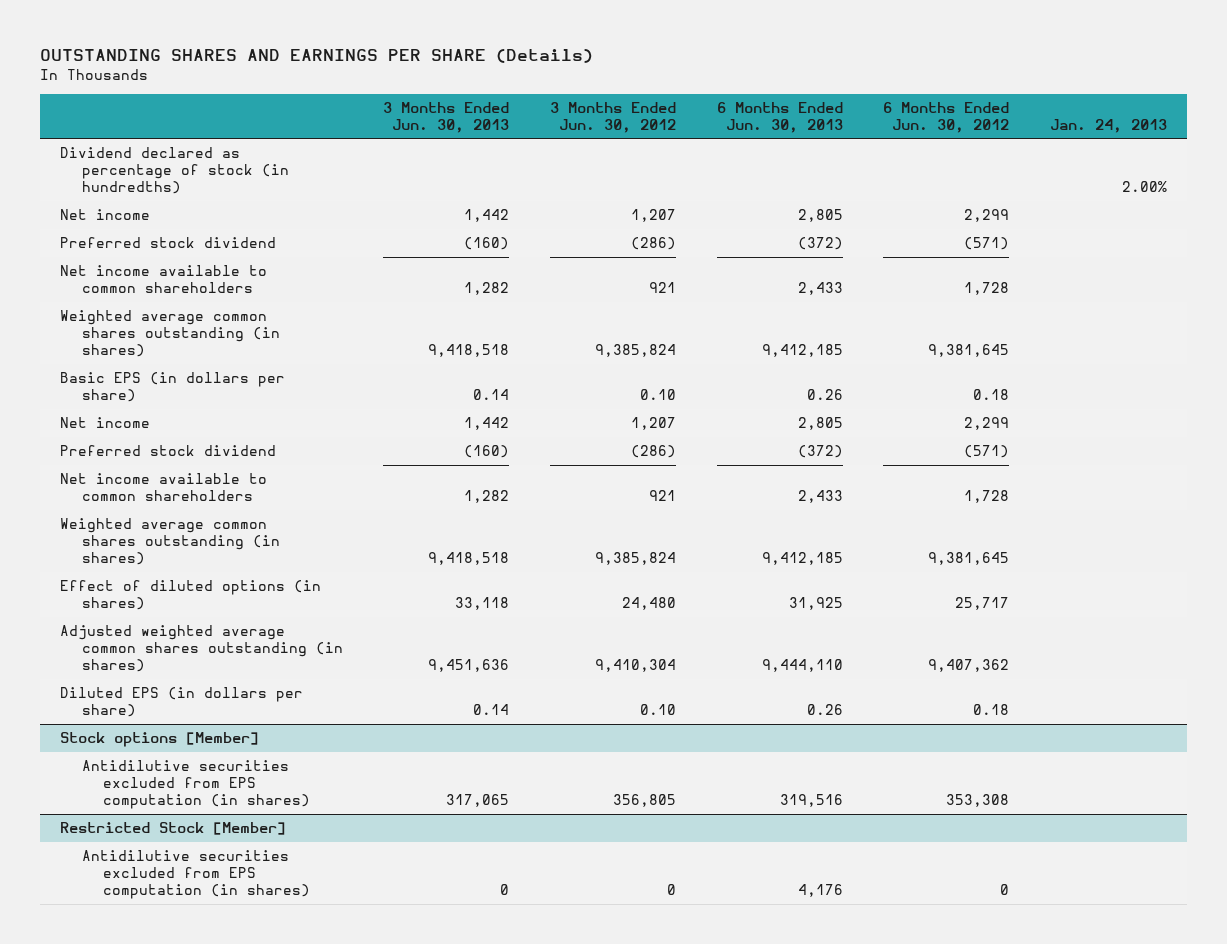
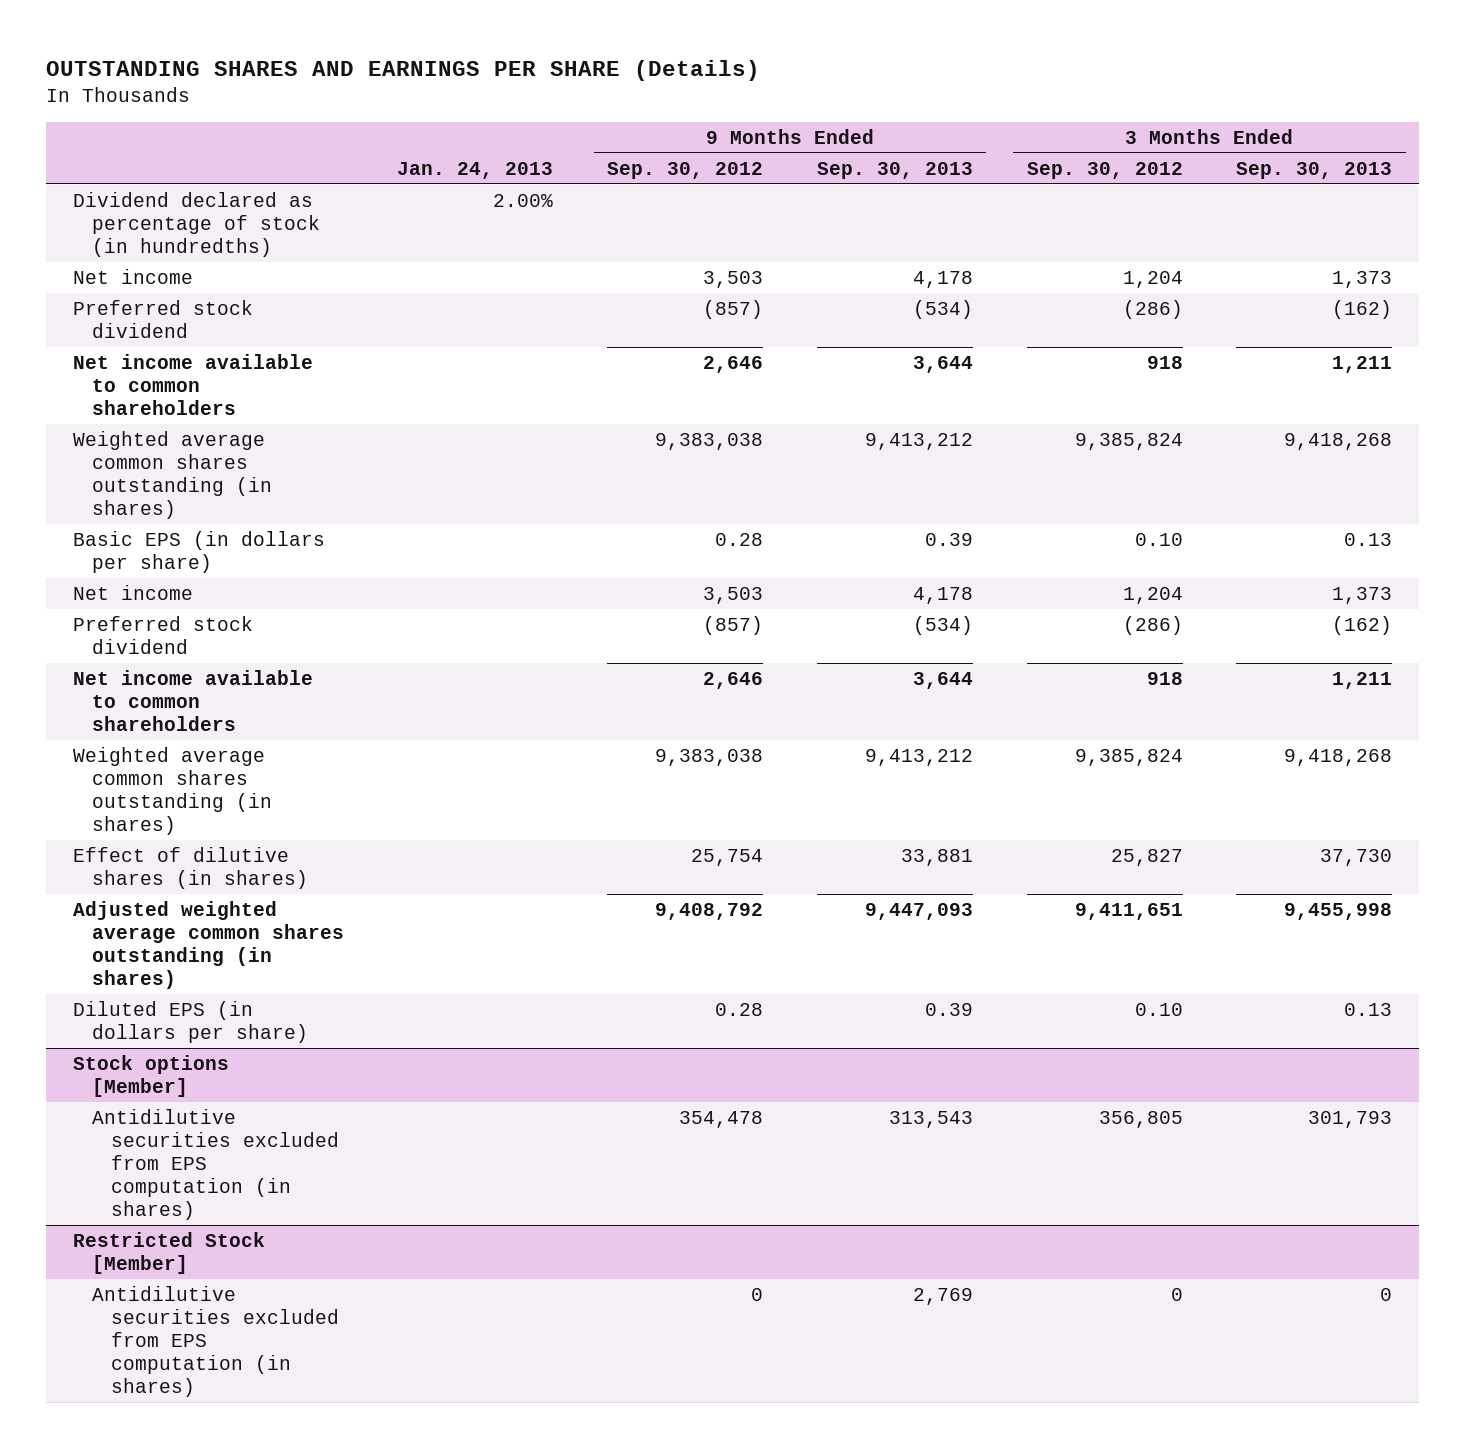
- | 3 Months Ended Jun. 30, 2013 | 3 Months Ended Jun. 30, 2012 | 6 Months Ended Jun. 30, 2013 | 6 Months Ended Jun. 30, 2012 | Jan. 24, 2013
+ | Jan. 24, 2013 | 9 Months Ended Sep. 30, 2012 | 9 Months Ended Sep. 30, 2013 | 3 Months Ended Sep. 30, 2012 | 3 Months Ended Sep. 30, 2013
- Effect of diluted options (in shares) | 33,118 | 24,480 | 31,925 | 25,717 |
+ Effect of dilutive shares (in shares) | | 25,754 | 33,881 | 25,827 | 37,730

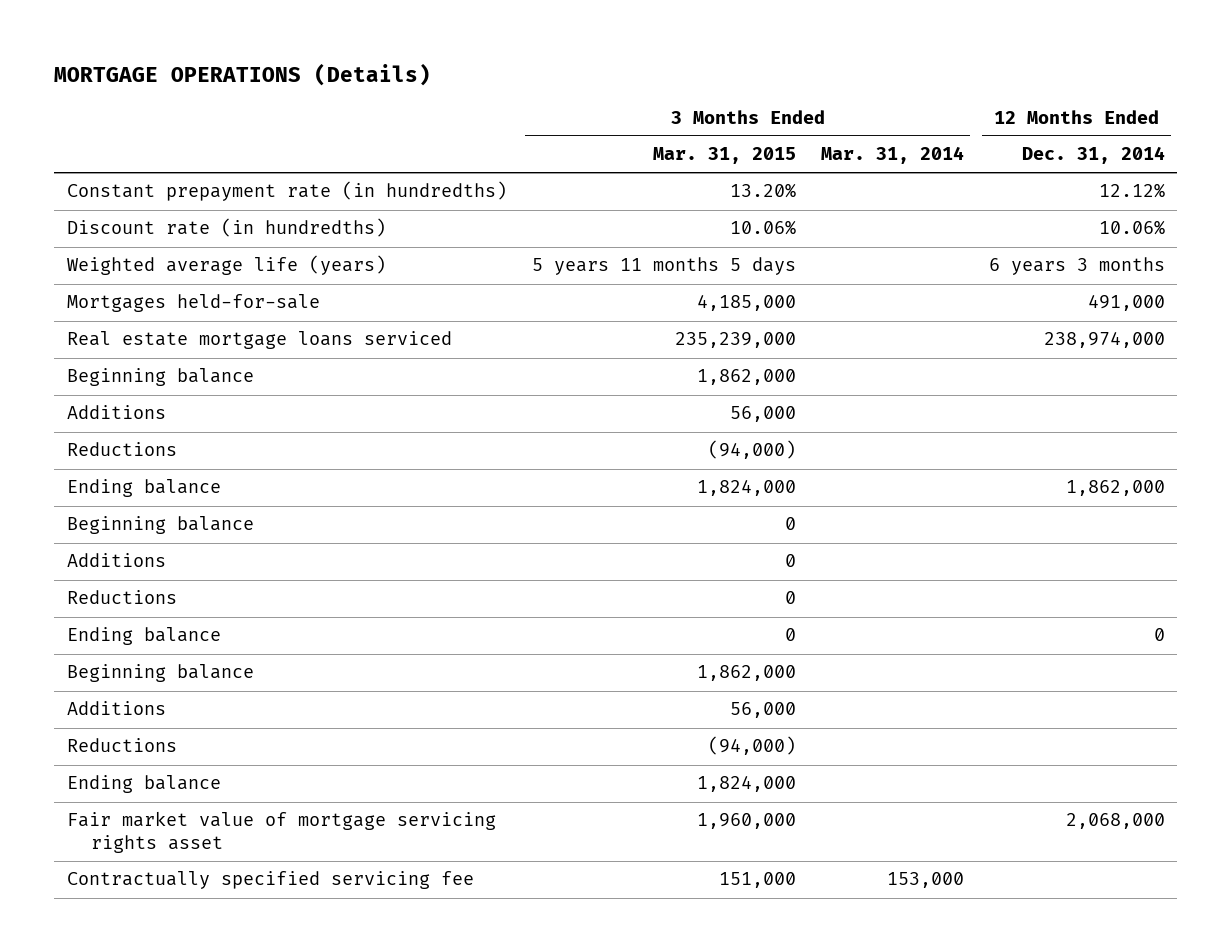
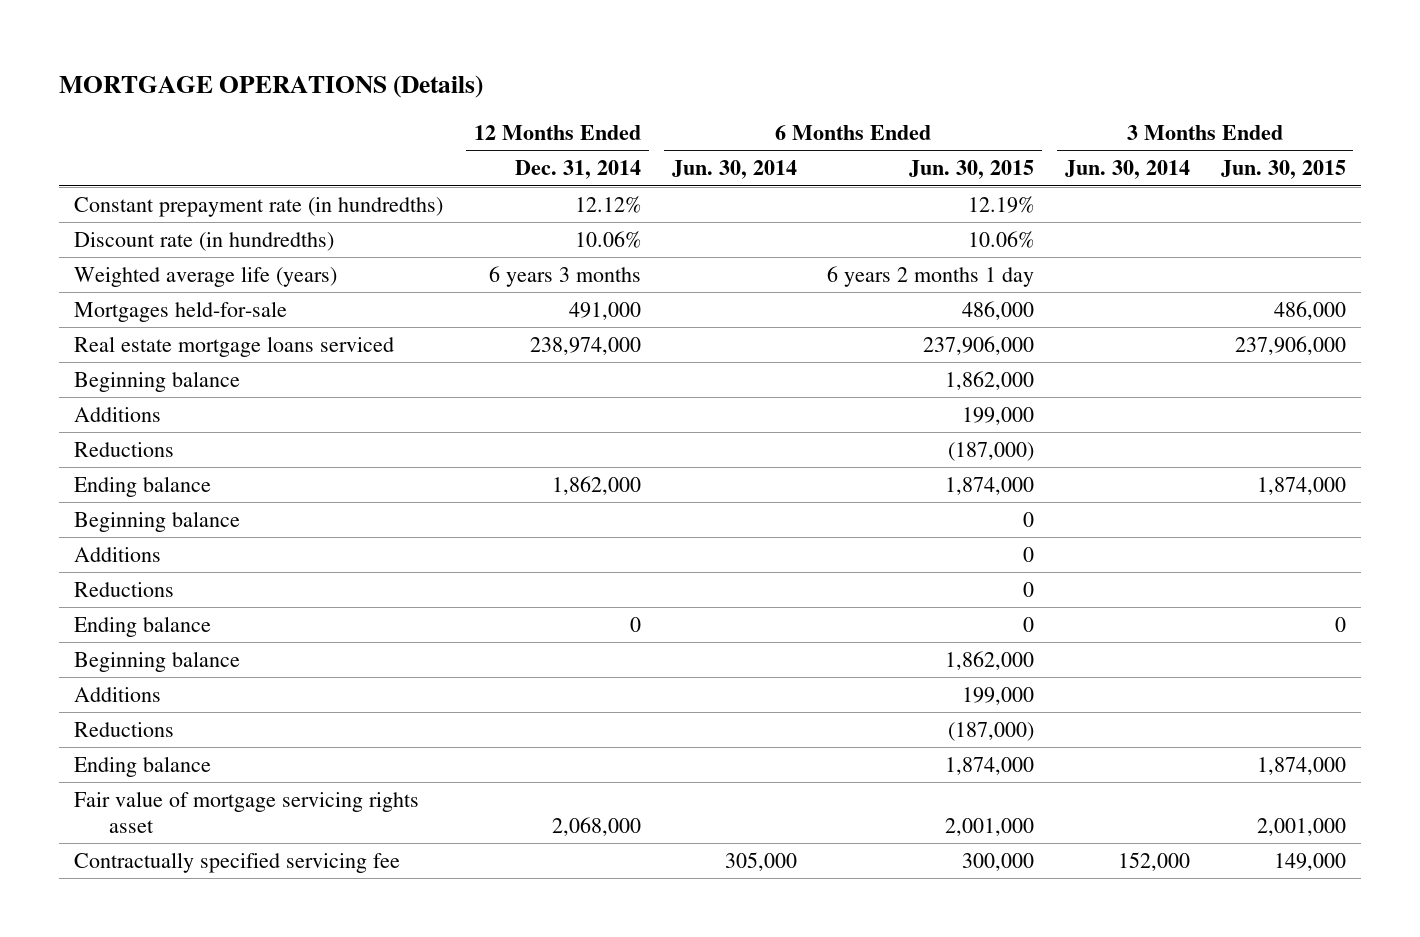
- | 3 Months Ended Mar. 31, 2015 | 3 Months Ended Mar. 31, 2014 | 12 Months Ended Dec. 31, 2014
+ | 12 Months Ended Dec. 31, 2014 | 6 Months Ended Jun. 30, 2014 | 6 Months Ended Jun. 30, 2015 | 3 Months Ended Jun. 30, 2014 | 3 Months Ended Jun. 30, 2015
- Fair market value of mortgage servicing rights asset | 1,960,000 | | 2,068,000
+ Fair value of mortgage servicing rights asset | 2,068,000 | | 2,001,000 | | 2,001,000

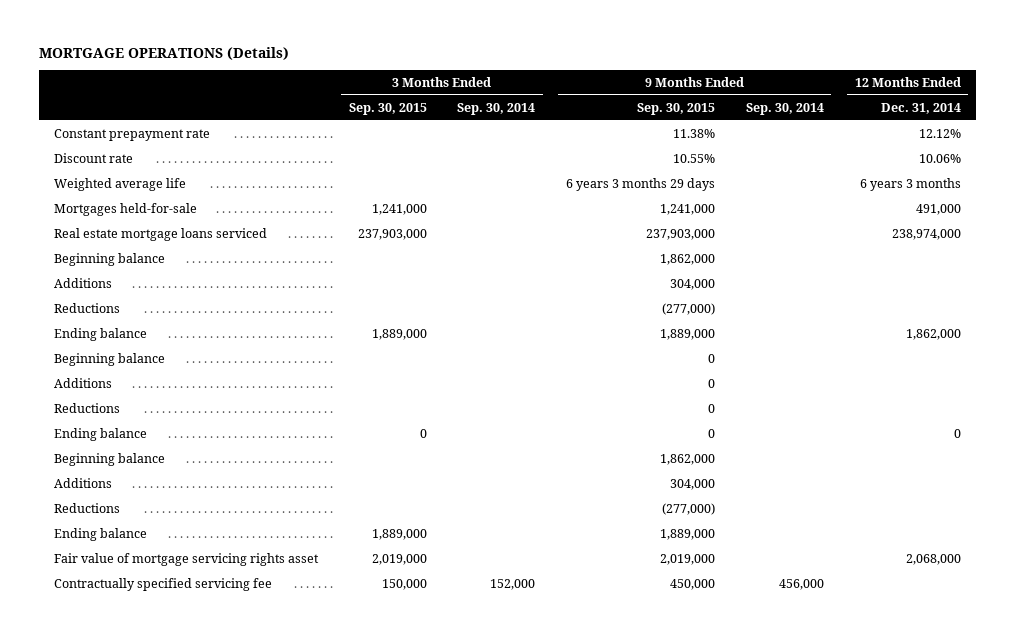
- | 12 Months Ended Dec. 31, 2014 | 6 Months Ended Jun. 30, 2014 | 6 Months Ended Jun. 30, 2015 | 3 Months Ended Jun. 30, 2014 | 3 Months Ended Jun. 30, 2015
+ | 3 Months Ended Sep. 30, 2015 | 3 Months Ended Sep. 30, 2014 | 9 Months Ended Sep. 30, 2015 | 9 Months Ended Sep. 30, 2014 | 12 Months Ended Dec. 31, 2014
- Constant prepayment rate (in hundredths) | 12.12% | | 12.19% | |
- Discount rate (in hundredths) | 10.06% | | 10.06% | |
- Weighted average life (years) | 6 years 3 months | | 6 years 2 months 1 day | |
+ Constant prepayment rate | | | 11.38% | | 12.12%
+ Discount rate | | | 10.55% | | 10.06%
+ Weighted average life | | | 6 years 3 months 29 days | | 6 years 3 months

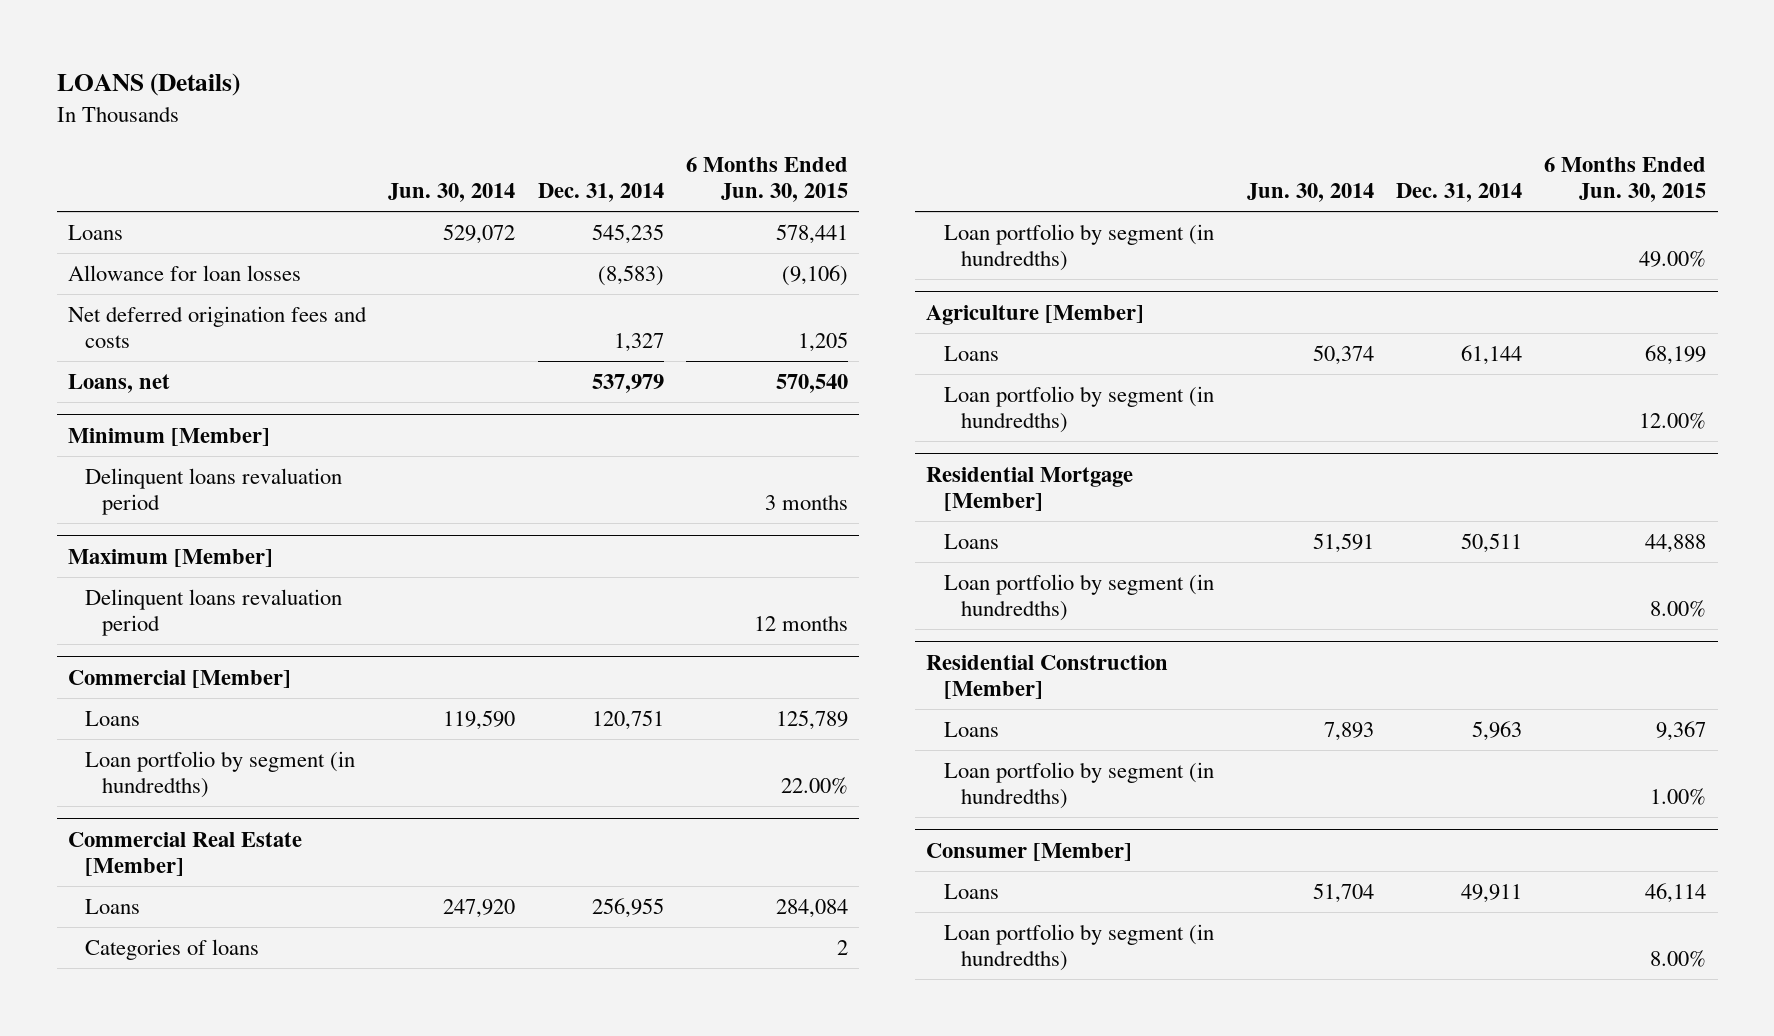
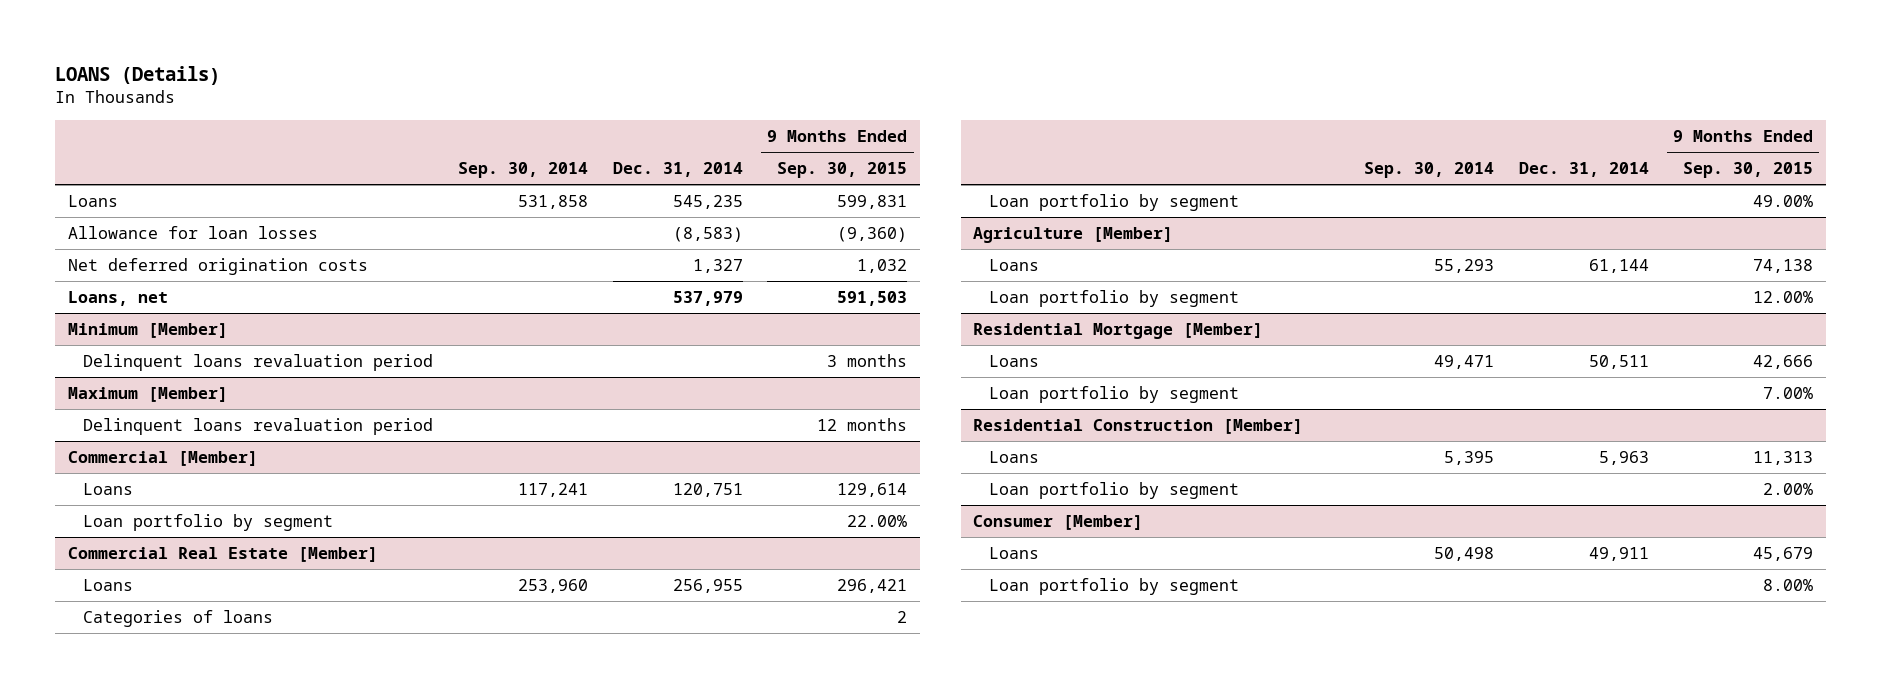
- | Jun. 30, 2014 | Dec. 31, 2014 | 6 Months Ended Jun. 30, 2015
+ | Sep. 30, 2014 | Dec. 31, 2014 | 9 Months Ended Sep. 30, 2015
- Net deferred origination fees and costs | | 1,327 | 1,205
+ Net deferred origination costs | | 1,327 | 1,032
@ Commercial [Member]
- Loan portfolio by segment (in hundredths) | | | 22.00%
+ Loan portfolio by segment | | | 22.00%
@ Commercial Real Estate [Member]
- Loan portfolio by segment (in hundredths) | | | 49.00%
+ Loan portfolio by segment | | | 49.00%
@ Agriculture [Member]
- Loan portfolio by segment (in hundredths) | | | 12.00%
+ Loan portfolio by segment | | | 12.00%
@ Residential Mortgage [Member]
- Loan portfolio by segment (in hundredths) | | | 8.00%
+ Loan portfolio by segment | | | 7.00%
@ Residential Construction [Member]
- Loan portfolio by segment (in hundredths) | | | 1.00%
+ Loan portfolio by segment | | | 2.00%
@ Consumer [Member]
- Loan portfolio by segment (in hundredths) | | | 8.00%
+ Loan portfolio by segment | | | 8.00%

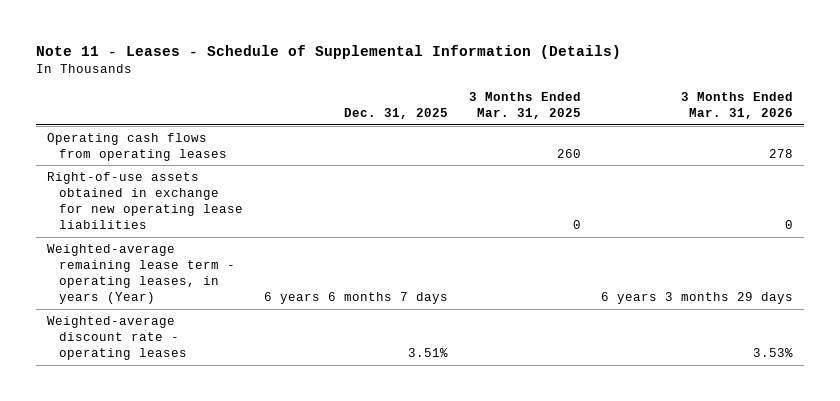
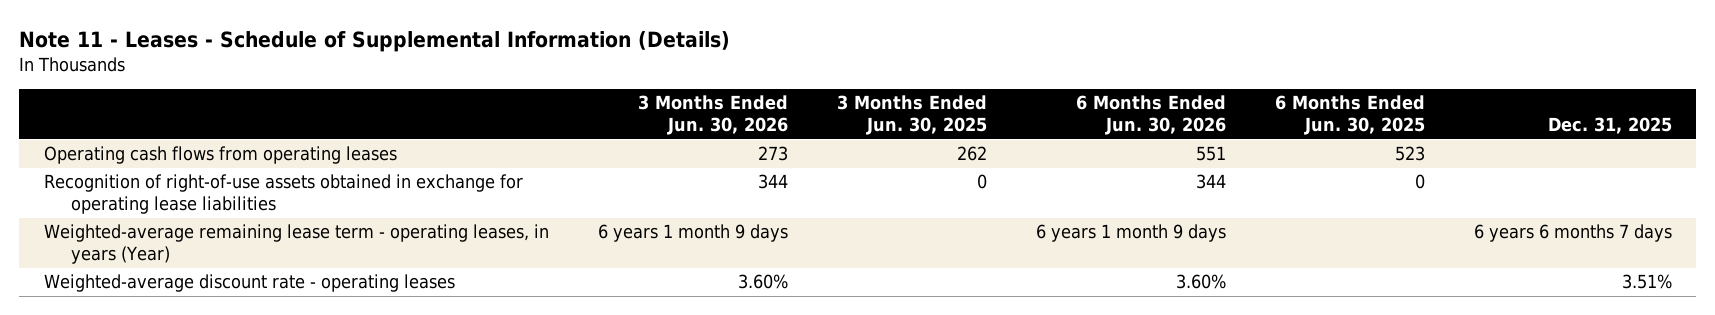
- | Dec. 31, 2025 | 3 Months Ended Mar. 31, 2025 | 3 Months Ended Mar. 31, 2026
+ | 3 Months Ended Jun. 30, 2026 | 3 Months Ended Jun. 30, 2025 | 6 Months Ended Jun. 30, 2026 | 6 Months Ended Jun. 30, 2025 | Dec. 31, 2025
- Right-of-use assets obtained in exchange for new operating lease liabilities | | 0 | 0
+ Recognition of right-of-use assets obtained in exchange for operating lease liabilities | 344 | 0 | 344 | 0 |

